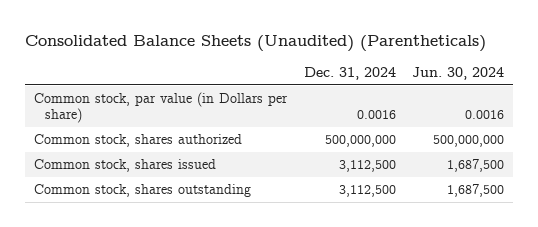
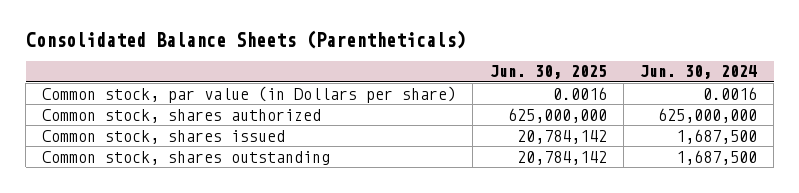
- Consolidated Balance Sheets (Unaudited) (Parentheticals)
+ Consolidated Balance Sheets (Parentheticals)
- | Dec. 31, 2024 | Jun. 30, 2024
+ | Jun. 30, 2025 | Jun. 30, 2024
- Common stock, shares authorized | 500,000,000 | 500,000,000
+ Common stock, shares authorized | 625,000,000 | 625,000,000

